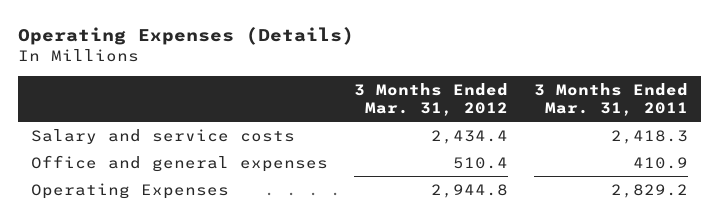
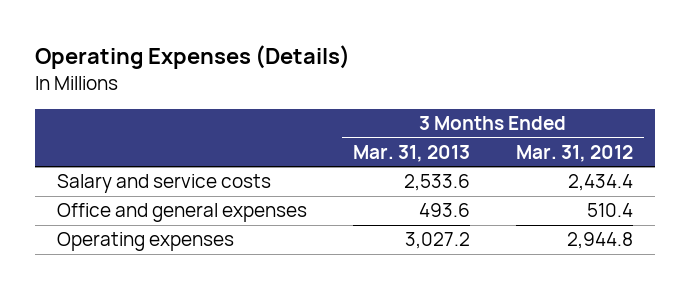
- | 3 Months Ended Mar. 31, 2012 | 3 Months Ended Mar. 31, 2011
+ | 3 Months Ended Mar. 31, 2013 | 3 Months Ended Mar. 31, 2012
- Operating Expenses | 2,944.8 | 2,829.2
+ Operating expenses | 3,027.2 | 2,944.8

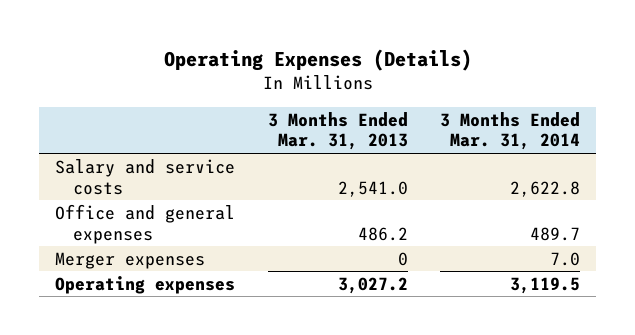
- | 3 Months Ended Mar. 31, 2013 | 3 Months Ended Mar. 31, 2012
+ | 3 Months Ended Mar. 31, 2013 | 3 Months Ended Mar. 31, 2014
- Salary and service costs | 2,533.6 | 2,434.4
- Office and general expenses | 493.6 | 510.4
+ Salary and service costs | 2,541.0 | 2,622.8
+ Office and general expenses | 486.2 | 489.7
+ Merger expenses | 0 | 7.0

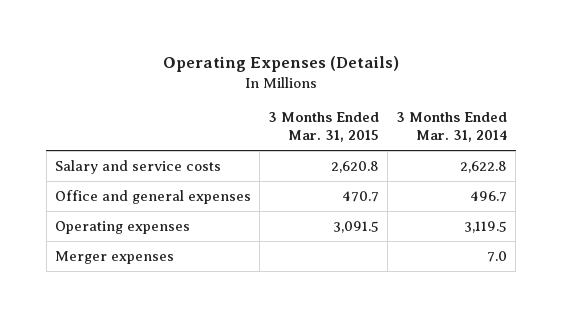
- | 3 Months Ended Mar. 31, 2013 | 3 Months Ended Mar. 31, 2014
+ | 3 Months Ended Mar. 31, 2015 | 3 Months Ended Mar. 31, 2014
- Office and general expenses | 486.2 | 489.7
+ Office and general expenses | 470.7 | 496.7
moved down: Merger expenses | | 7.0

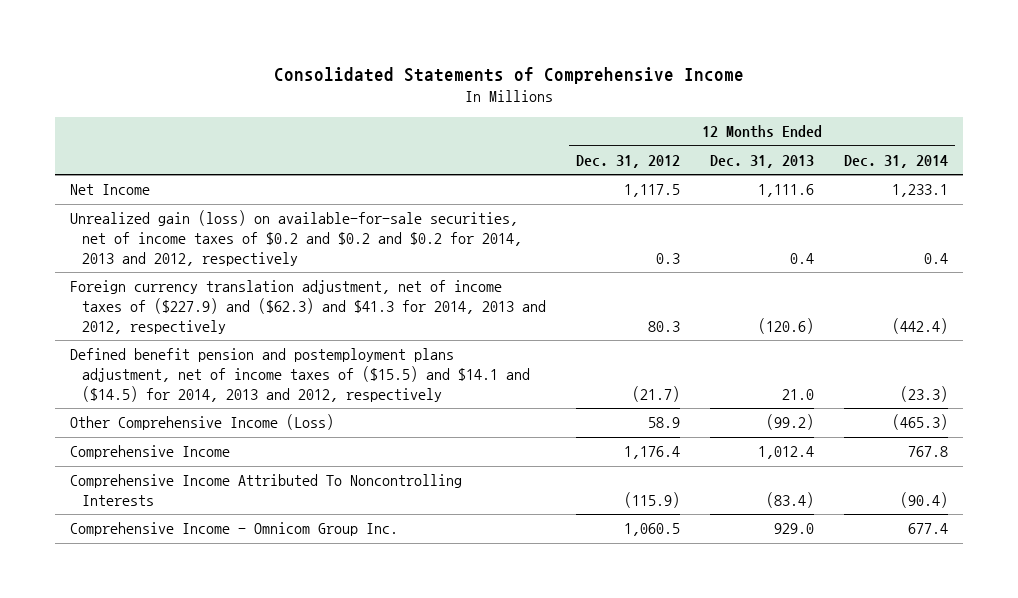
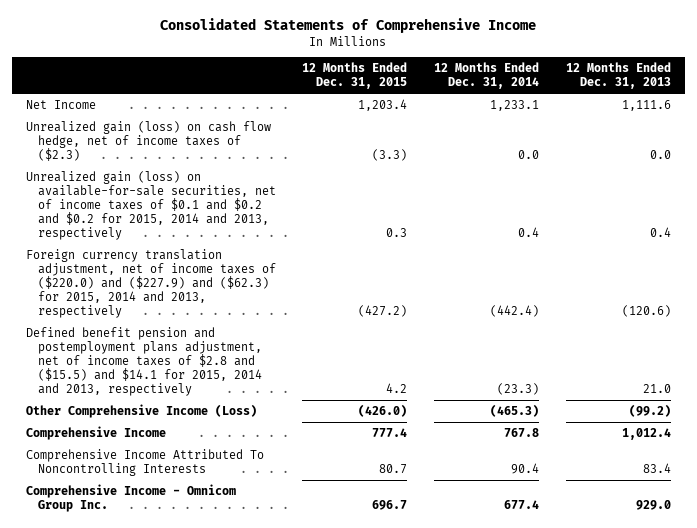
- | 12 Months Ended Dec. 31, 2012 | 12 Months Ended Dec. 31, 2013 | 12 Months Ended Dec. 31, 2014
+ | 12 Months Ended Dec. 31, 2015 | 12 Months Ended Dec. 31, 2014 | 12 Months Ended Dec. 31, 2013
- Unrealized gain (loss) on available-for-sale securities, net of income taxes of $0.2 and $0.2 and $0.2 for 2014, 2013 and 2012, respectively | 0.3 | 0.4 | 0.4
- Foreign currency translation adjustment, net of income taxes of ($227.9) and ($62.3) and $41.3 for 2014, 2013 and 2012, respectively | 80.3 | (120.6) | (442.4)
- Defined benefit pension and postemployment plans adjustment, net of income taxes of ($15.5) and $14.1 and ($14.5) for 2014, 2013 and 2012, respectively | (21.7) | 21.0 | (23.3)
+ Unrealized gain (loss) on cash flow hedge, net of income taxes of ($2.3) | (3.3) | 0.0 | 0.0
+ Unrealized gain (loss) on available-for-sale securities, net of income taxes of $0.1 and $0.2 and $0.2 for 2015, 2014 and 2013, respectively | 0.3 | 0.4 | 0.4
+ Foreign currency translation adjustment, net of income taxes of ($220.0) and ($227.9) and ($62.3) for 2015, 2014 and 2013, respectively | (427.2) | (442.4) | (120.6)
+ Defined benefit pension and postemployment plans adjustment, net of income taxes of $2.8 and ($15.5) and $14.1 for 2015, 2014 and 2013, respectively | 4.2 | (23.3) | 21.0
- Comprehensive Income Attributed To Noncontrolling Interests | (115.9) | (83.4) | (90.4)
+ Comprehensive Income Attributed To Noncontrolling Interests | 80.7 | 90.4 | 83.4

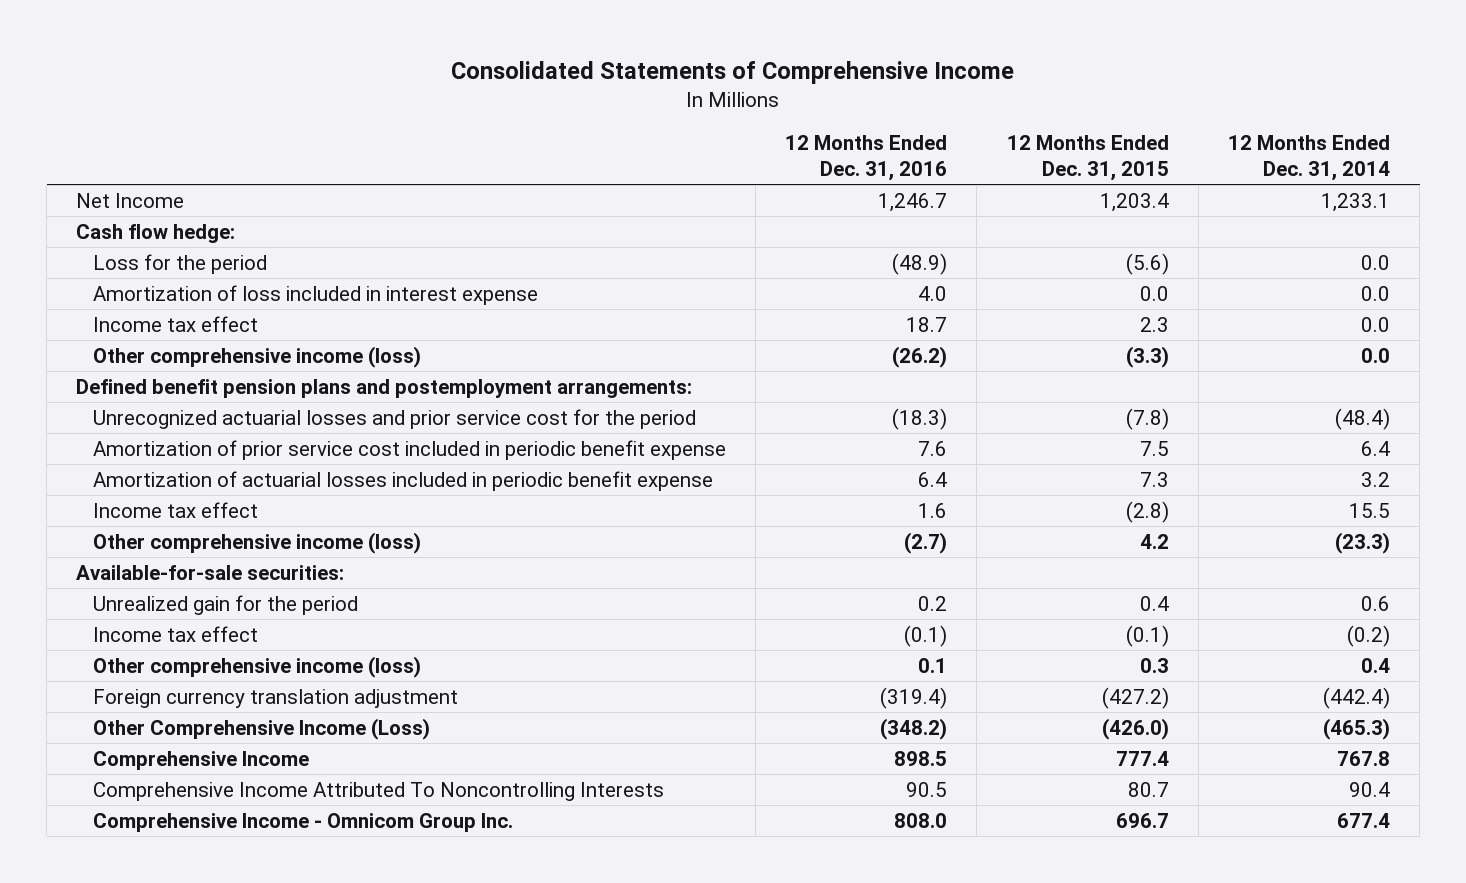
- | 12 Months Ended Dec. 31, 2015 | 12 Months Ended Dec. 31, 2014 | 12 Months Ended Dec. 31, 2013
+ | 12 Months Ended Dec. 31, 2016 | 12 Months Ended Dec. 31, 2015 | 12 Months Ended Dec. 31, 2014
- Unrealized gain (loss) on cash flow hedge, net of income taxes of ($2.3) | (3.3) | 0.0 | 0.0
- Unrealized gain (loss) on available-for-sale securities, net of income taxes of $0.1 and $0.2 and $0.2 for 2015, 2014 and 2013, respectively | 0.3 | 0.4 | 0.4
- Foreign currency translation adjustment, net of income taxes of ($220.0) and ($227.9) and ($62.3) for 2015, 2014 and 2013, respectively | (427.2) | (442.4) | (120.6)
- Defined benefit pension and postemployment plans adjustment, net of income taxes of $2.8 and ($15.5) and $14.1 for 2015, 2014 and 2013, respectively | 4.2 | (23.3) | 21.0
+ Cash flow hedge:
+ Loss for the period | (48.9) | (5.6) | 0.0
+ Amortization of loss included in interest expense | 4.0 | 0.0 | 0.0
+ Income tax effect | 18.7 | 2.3 | 0.0
+ Other comprehensive income (loss) | (26.2) | (3.3) | 0.0
+ Defined benefit pension plans and postemployment arrangements:
+ Unrecognized actuarial losses and prior service cost for the period | (18.3) | (7.8) | (48.4)
+ Amortization of prior service cost included in periodic benefit expense | 7.6 | 7.5 | 6.4
+ Amortization of actuarial losses included in periodic benefit expense | 6.4 | 7.3 | 3.2
+ Income tax effect | 1.6 | (2.8) | 15.5
+ Other comprehensive income (loss) | (2.7) | 4.2 | (23.3)
+ Available-for-sale securities:
+ Unrealized gain for the period | 0.2 | 0.4 | 0.6
+ Income tax effect | (0.1) | (0.1) | (0.2)
+ Other comprehensive income (loss) | 0.1 | 0.3 | 0.4
+ Foreign currency translation adjustment | (319.4) | (427.2) | (442.4)

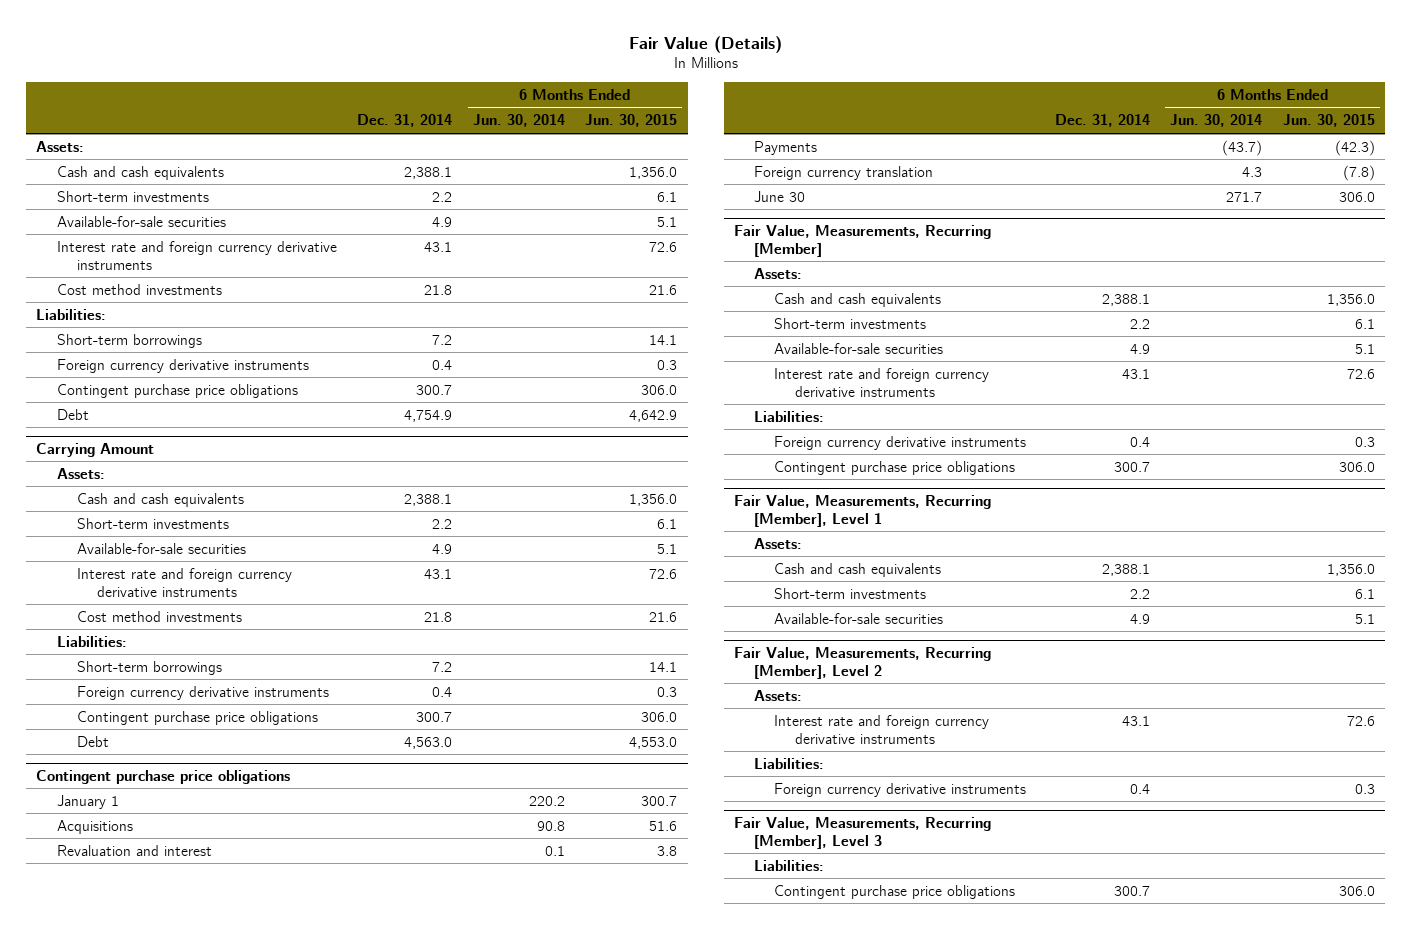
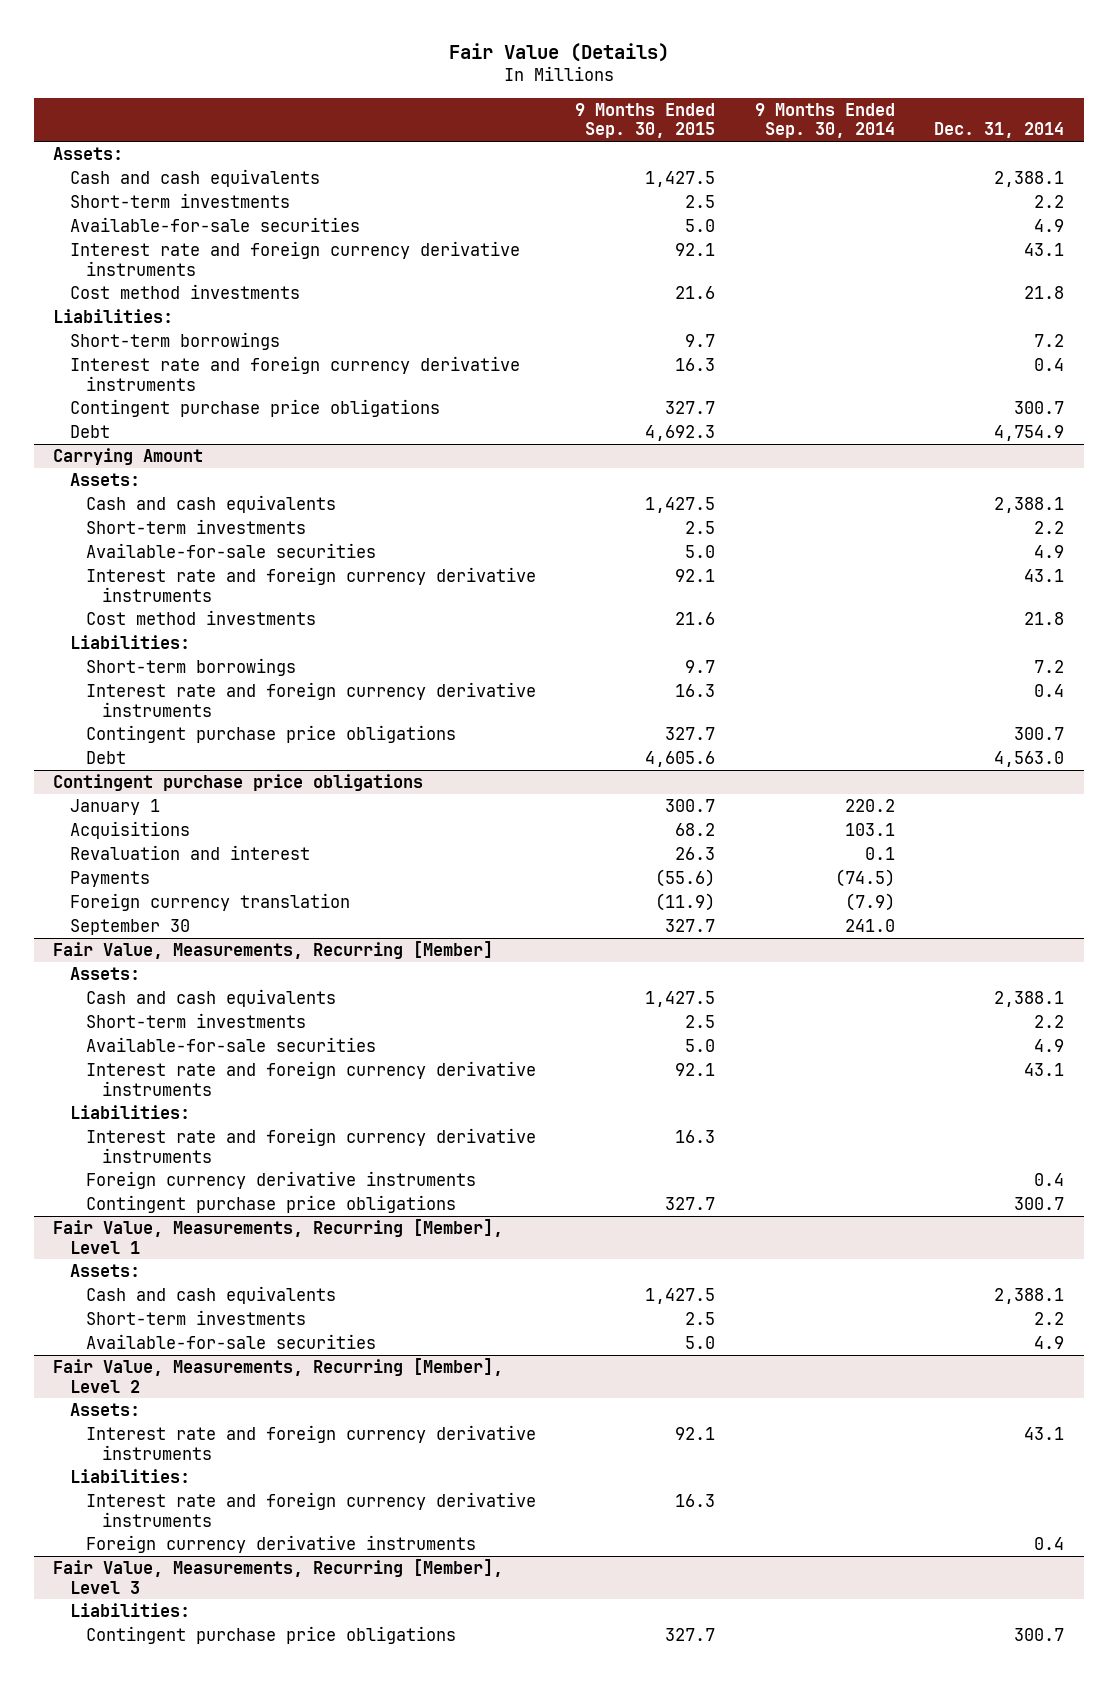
- | Dec. 31, 2014 | 6 Months Ended Jun. 30, 2014 | 6 Months Ended Jun. 30, 2015
+ | 9 Months Ended Sep. 30, 2015 | 9 Months Ended Sep. 30, 2014 | Dec. 31, 2014
- Foreign currency derivative instruments | 0.4 | | 0.3
+ Interest rate and foreign currency derivative instruments | 16.3 | | 0.4
@ Carrying Amount
- Foreign currency derivative instruments | 0.4 | | 0.3
+ Interest rate and foreign currency derivative instruments | 16.3 | | 0.4
@ Contingent purchase price obligations
- June 30 | | 271.7 | 306.0
+ September 30 | 327.7 | 241.0 |
@ Fair Value, Measurements, Recurring [Member]
+ Interest rate and foreign currency derivative instruments | 16.3 | |
@ Fair Value, Measurements, Recurring [Member], Level 2
+ Interest rate and foreign currency derivative instruments | 16.3 | |

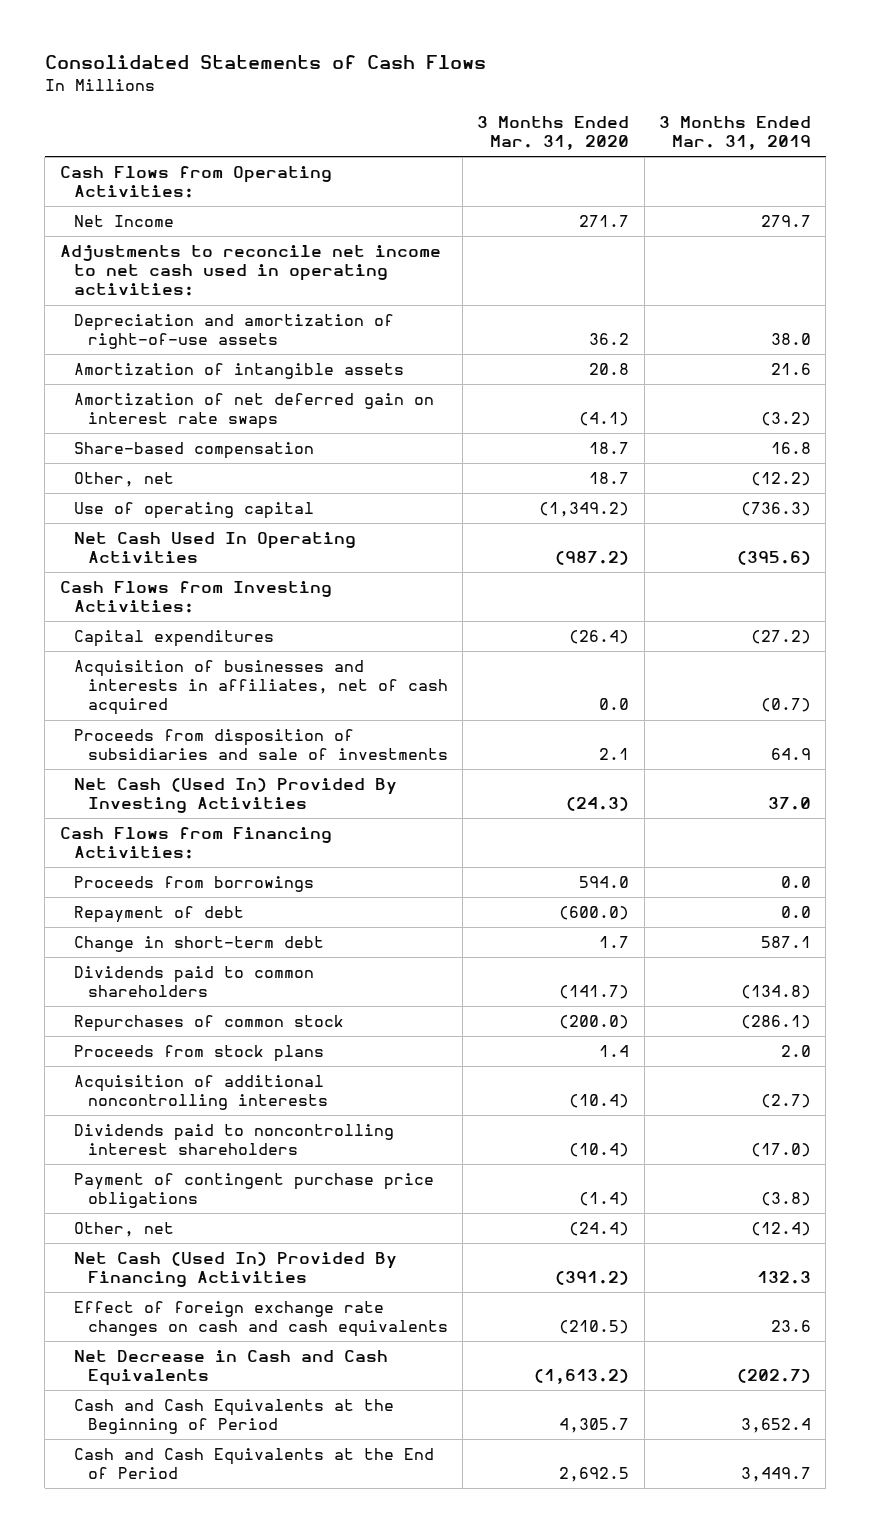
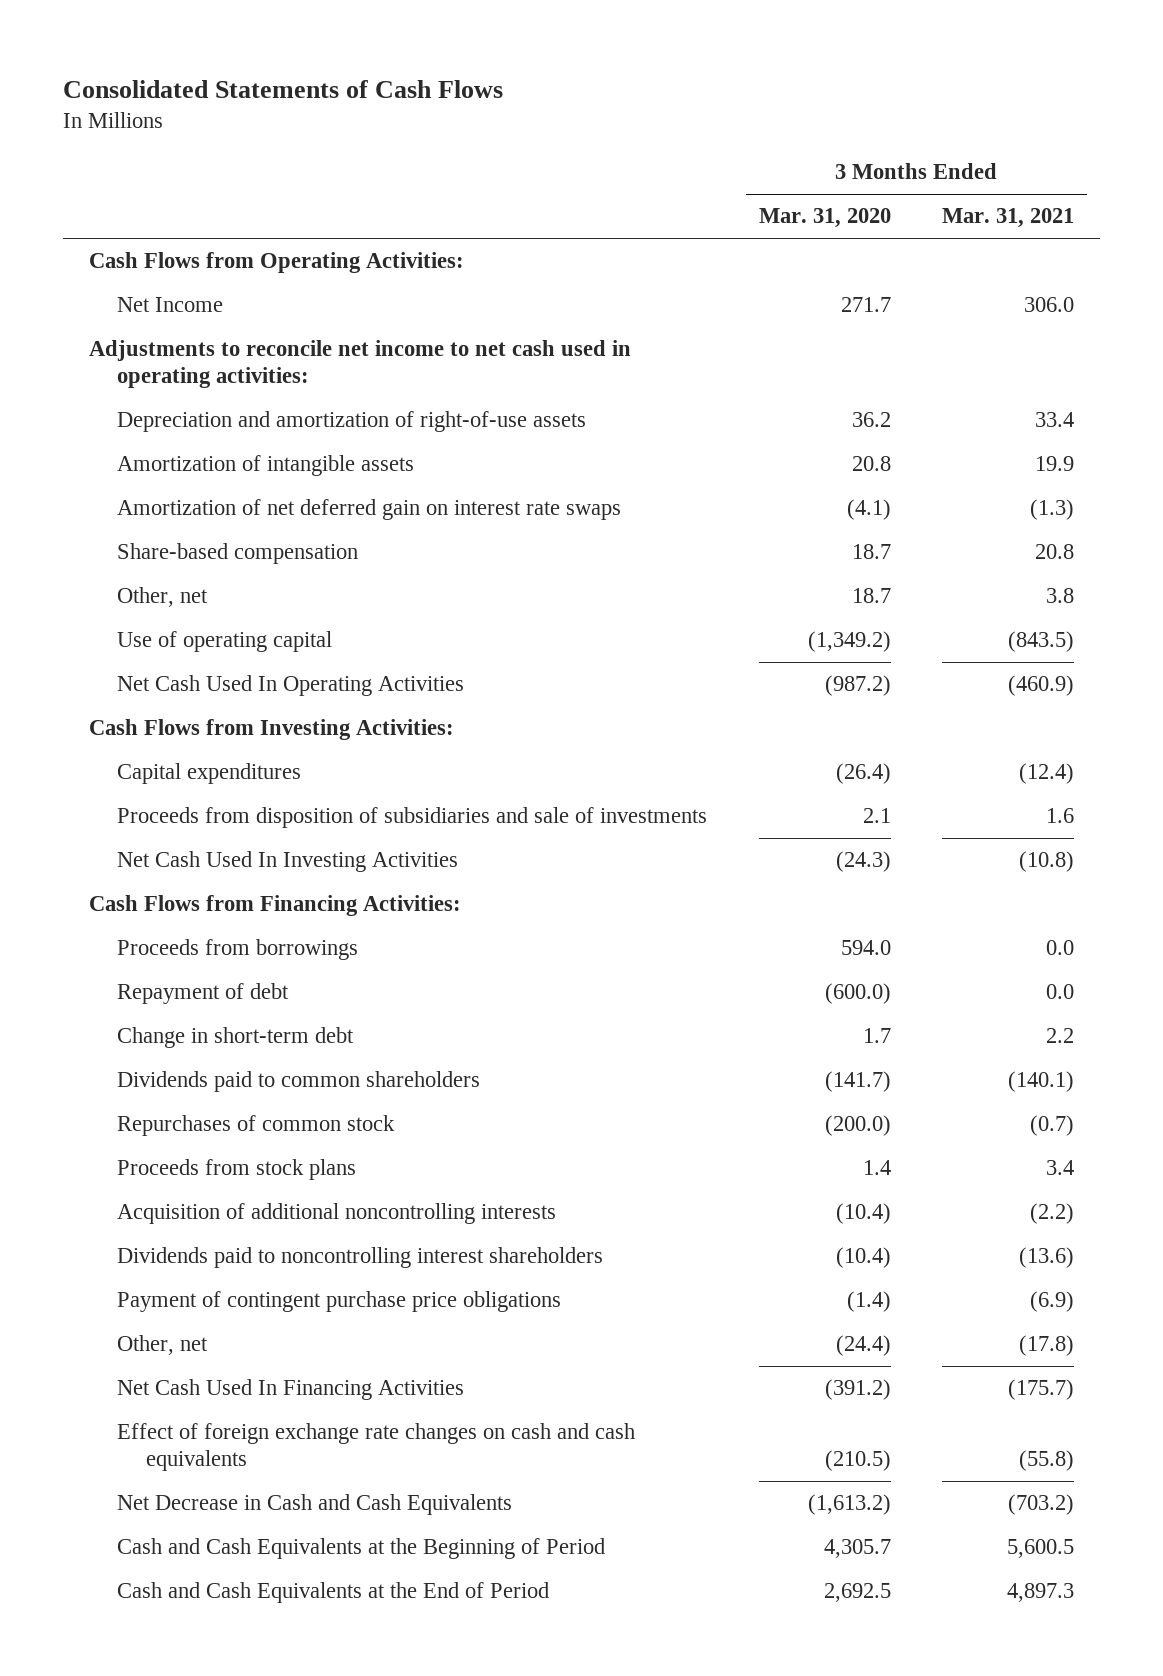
- | 3 Months Ended Mar. 31, 2020 | 3 Months Ended Mar. 31, 2019
+ | 3 Months Ended Mar. 31, 2020 | 3 Months Ended Mar. 31, 2021
- Acquisition of businesses and interests in affiliates, net of cash acquired | 0.0 | (0.7)
- Net Cash (Used In) Provided By Investing Activities | (24.3) | 37.0
+ Net Cash Used In Investing Activities | (24.3) | (10.8)
- Net Cash (Used In) Provided By Financing Activities | (391.2) | 132.3
+ Net Cash Used In Financing Activities | (391.2) | (175.7)

